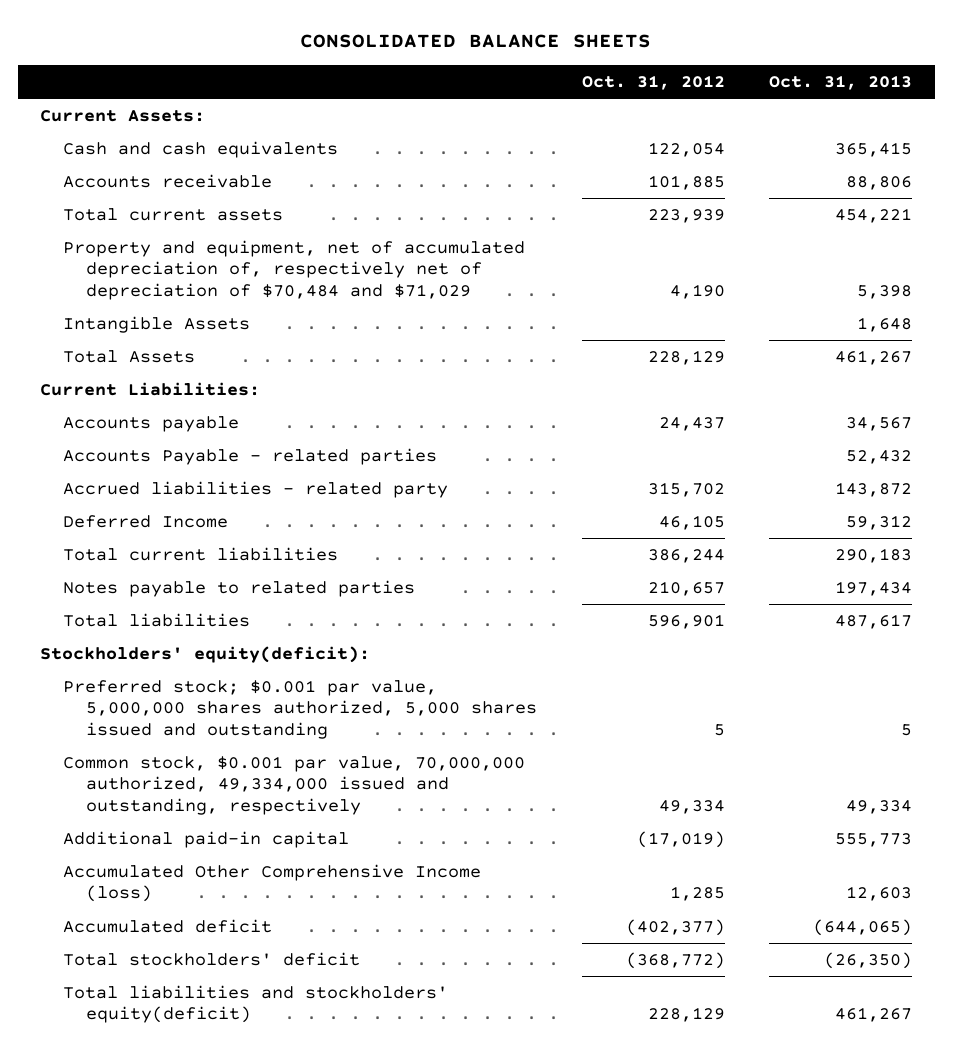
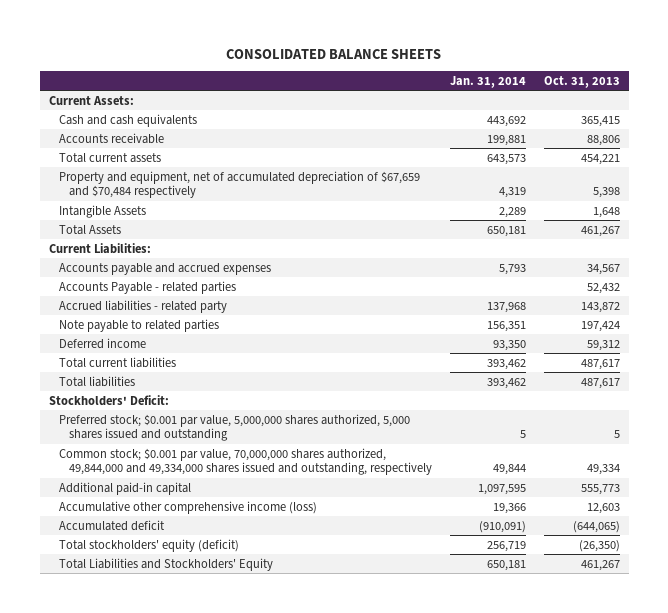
- | Oct. 31, 2012 | Oct. 31, 2013
+ | Jan. 31, 2014 | Oct. 31, 2013
- Property and equipment, net of accumulated depreciation of, respectively net of depreciation of $70,484 and $71,029 | 4,190 | 5,398
+ Property and equipment, net of accumulated depreciation of $67,659 and $70,484 respectively | 4,319 | 5,398
- Accounts payable | 24,437 | 34,567
+ Accounts payable and accrued expenses | 5,793 | 34,567
- Deferred Income | 46,105 | 59,312
- Total current liabilities | 386,244 | 290,183
- Notes payable to related parties | 210,657 | 197,434
+ Note payable to related parties | 156,351 | 197,424
+ Deferred income | 93,350 | 59,312
+ Total current liabilities | 393,462 | 487,617
- Stockholders' equity(deficit):
+ Stockholders' Deficit:
- Common stock, $0.001 par value, 70,000,000 authorized, 49,334,000 issued and outstanding, respectively | 49,334 | 49,334
+ Common stock; $0.001 par value, 70,000,000 shares authorized, 49,844,000 and 49,334,000 shares issued and outstanding, respectively | 49,844 | 49,334
- Accumulated Other Comprehensive Income (loss) | 1,285 | 12,603
+ Accumulative other comprehensive income (loss) | 19,366 | 12,603
- Total stockholders' deficit | (368,772) | (26,350)
- Total liabilities and stockholders' equity(deficit) | 228,129 | 461,267
+ Total stockholders' equity (deficit) | 256,719 | (26,350)
+ Total Liabilities and Stockholders' Equity | 650,181 | 461,267

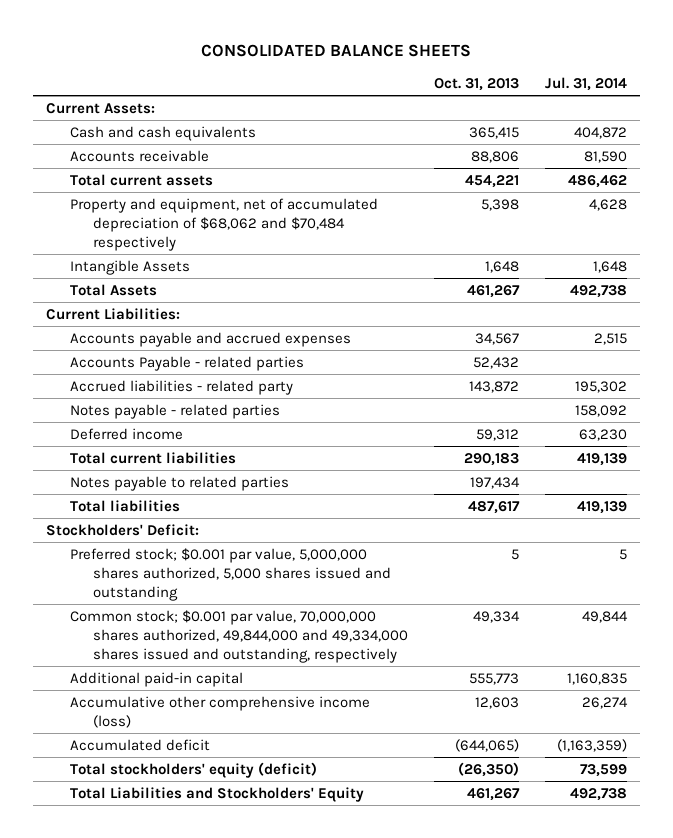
- | Jan. 31, 2014 | Oct. 31, 2013
+ | Oct. 31, 2013 | Jul. 31, 2014
- Property and equipment, net of accumulated depreciation of $67,659 and $70,484 respectively | 4,319 | 5,398
+ Property and equipment, net of accumulated depreciation of $68,062 and $70,484 respectively | 5,398 | 4,628
- Note payable to related parties | 156,351 | 197,424
+ Notes payable - related parties | | 158,092
- Total current liabilities | 393,462 | 487,617
+ Total current liabilities | 290,183 | 419,139
+ Notes payable to related parties | 197,434 |

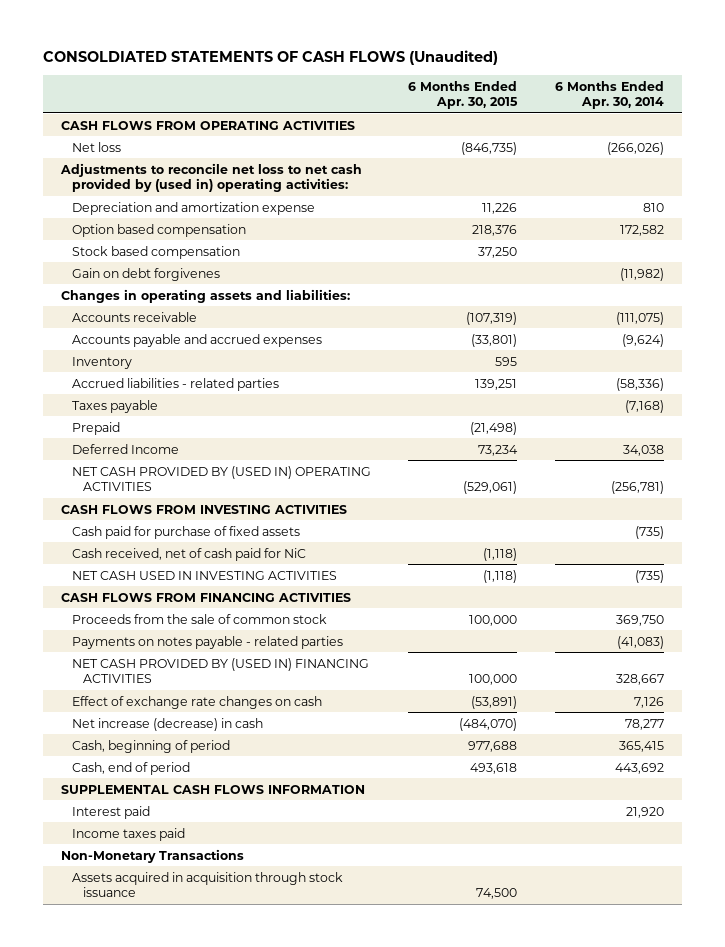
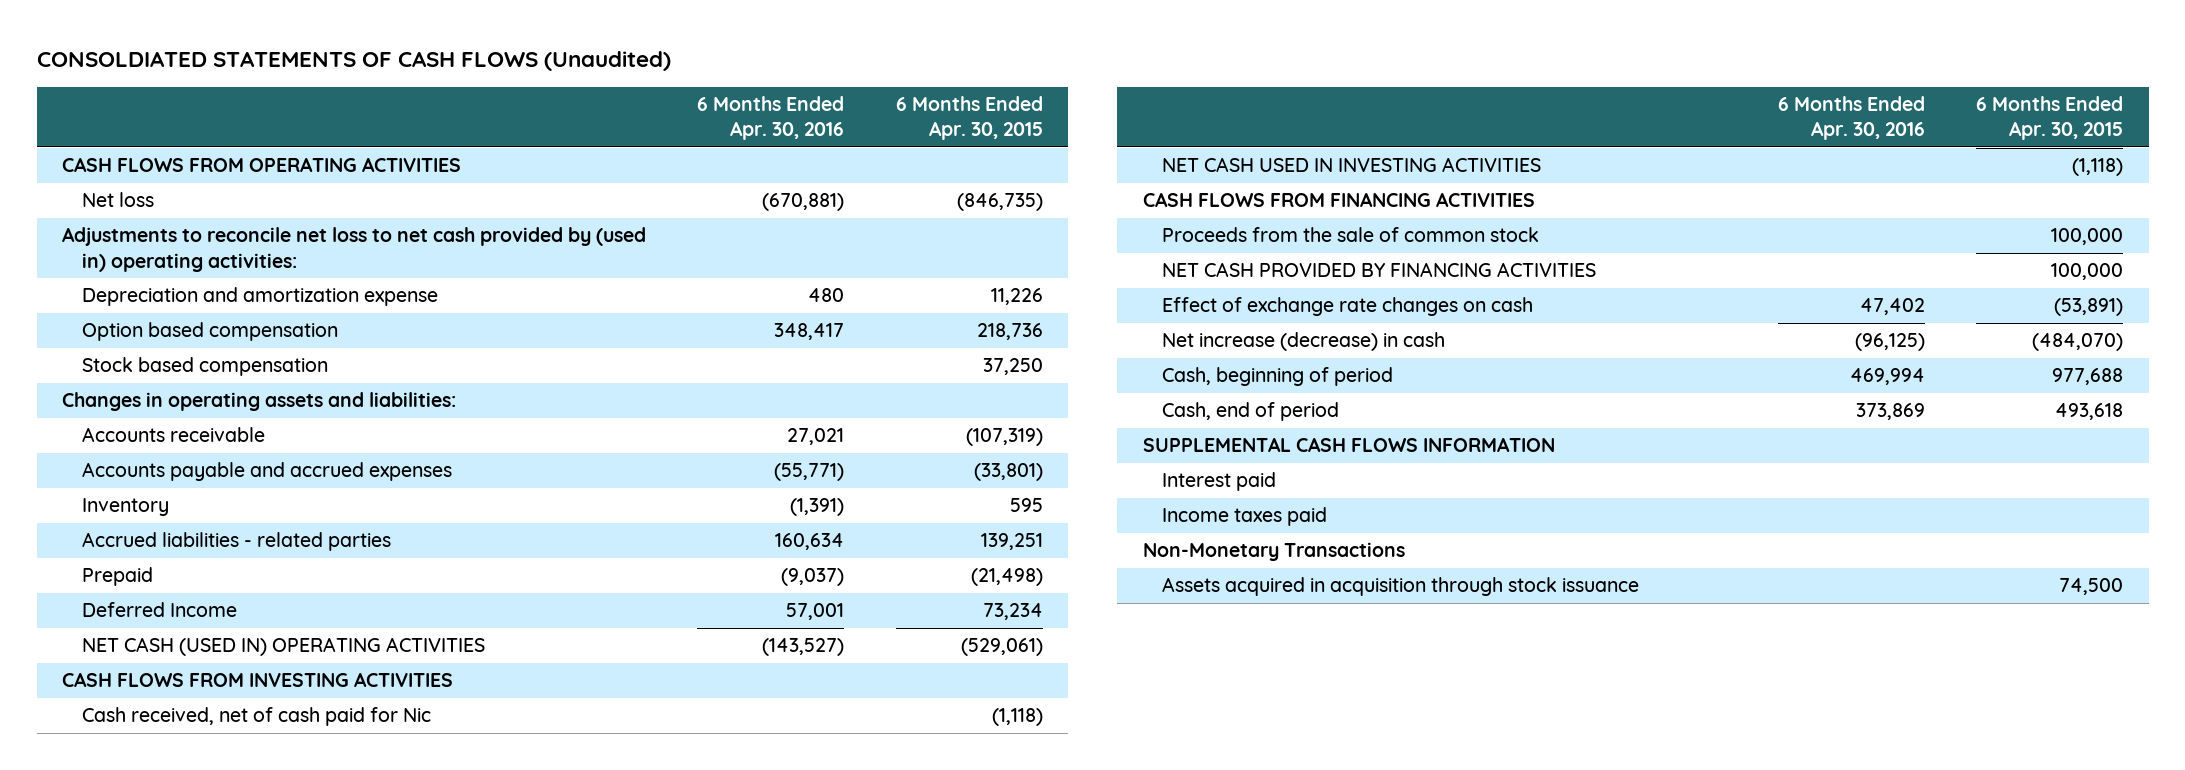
- | 6 Months Ended Apr. 30, 2015 | 6 Months Ended Apr. 30, 2014
+ | 6 Months Ended Apr. 30, 2016 | 6 Months Ended Apr. 30, 2015
- Option based compensation | 218,376 | 172,582
+ Option based compensation | 348,417 | 218,736
- Gain on debt forgivenes | | (11,982)
- Taxes payable | | (7,168)
- NET CASH PROVIDED BY (USED IN) OPERATING ACTIVITIES | (529,061) | (256,781)
+ NET CASH (USED IN) OPERATING ACTIVITIES | (143,527) | (529,061)
- Cash paid for purchase of fixed assets | | (735)
- Cash received, net of cash paid for NiC | (1,118) |
+ Cash received, net of cash paid for Nic | | (1,118)
- Payments on notes payable - related parties | | (41,083)
- NET CASH PROVIDED BY (USED IN) FINANCING ACTIVITIES | 100,000 | 328,667
+ NET CASH PROVIDED BY FINANCING ACTIVITIES | | 100,000

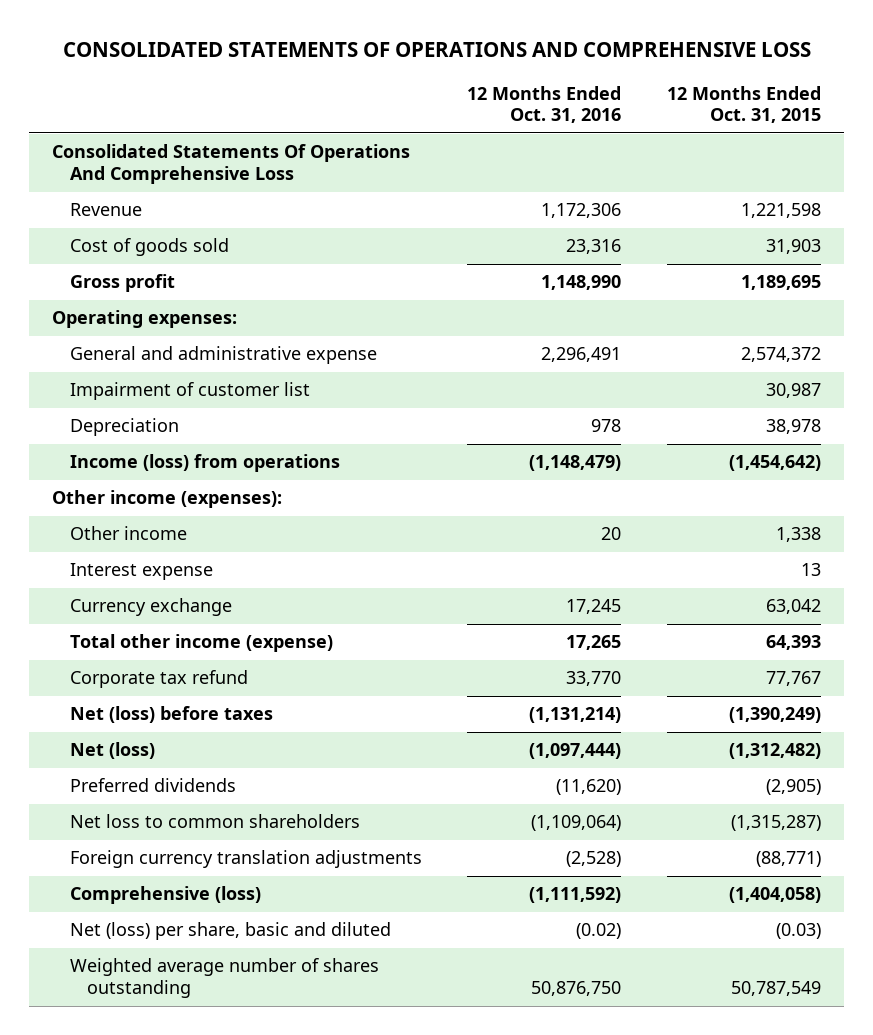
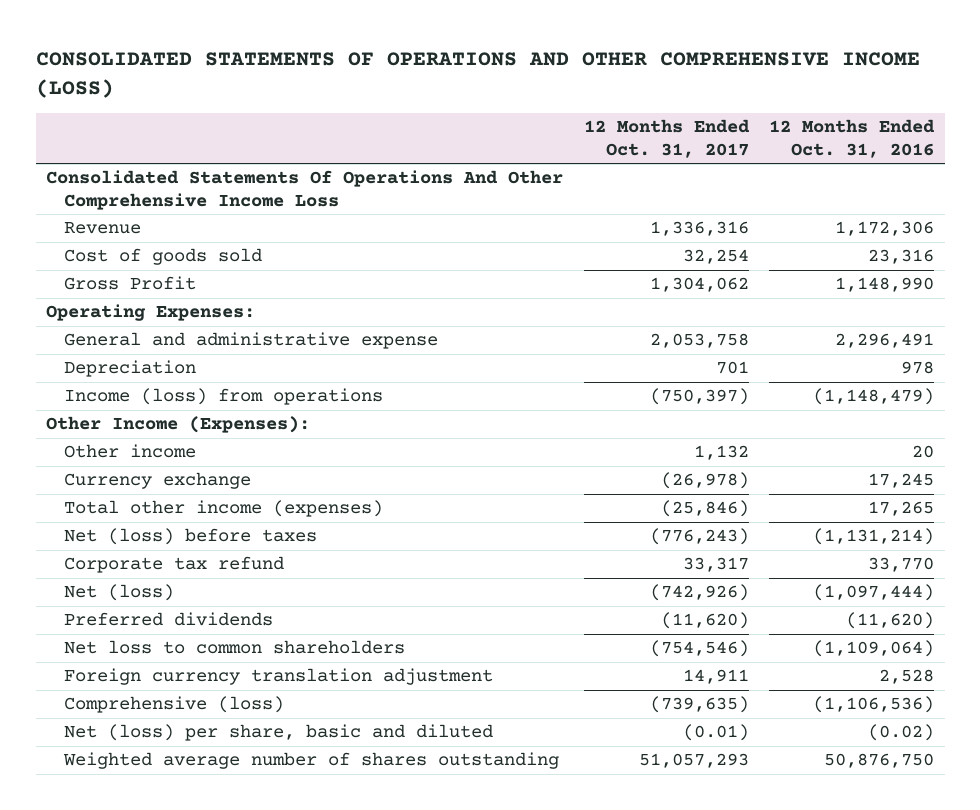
- CONSOLIDATED STATEMENTS OF OPERATIONS AND COMPREHENSIVE LOSS
+ CONSOLIDATED STATEMENTS OF OPERATIONS AND OTHER COMPREHENSIVE INCOME (LOSS)
- | 12 Months Ended Oct. 31, 2016 | 12 Months Ended Oct. 31, 2015
+ | 12 Months Ended Oct. 31, 2017 | 12 Months Ended Oct. 31, 2016
- Consolidated Statements Of Operations And Comprehensive Loss
+ Consolidated Statements Of Operations And Other Comprehensive Income Loss
- Gross profit | 1,148,990 | 1,189,695
- Operating expenses:
+ Gross Profit | 1,304,062 | 1,148,990
+ Operating Expenses:
- Impairment of customer list | | 30,987
- Other income (expenses):
+ Other Income (Expenses):
- Interest expense | | 13
- Total other income (expense) | 17,265 | 64,393
+ Total other income (expenses) | (25,846) | 17,265
moved down: Corporate tax refund | 33,317 | 33,770
- Foreign currency translation adjustments | (2,528) | (88,771)
- Comprehensive (loss) | (1,111,592) | (1,404,058)
+ Foreign currency translation adjustment | 14,911 | 2,528
+ Comprehensive (loss) | (739,635) | (1,106,536)

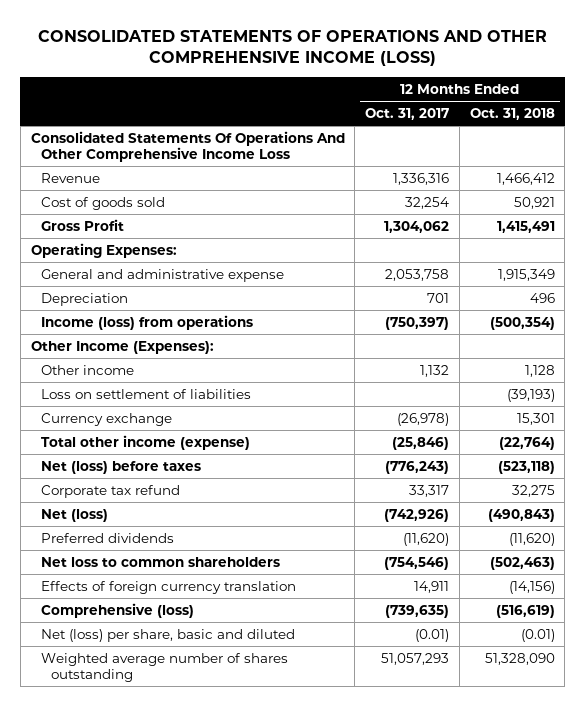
- | 12 Months Ended Oct. 31, 2017 | 12 Months Ended Oct. 31, 2016
+ | 12 Months Ended Oct. 31, 2017 | 12 Months Ended Oct. 31, 2018
+ Loss on settlement of liabilities | | (39,193)
- Total other income (expenses) | (25,846) | 17,265
+ Total other income (expense) | (25,846) | (22,764)
- Foreign currency translation adjustment | 14,911 | 2,528
+ Effects of foreign currency translation | 14,911 | (14,156)

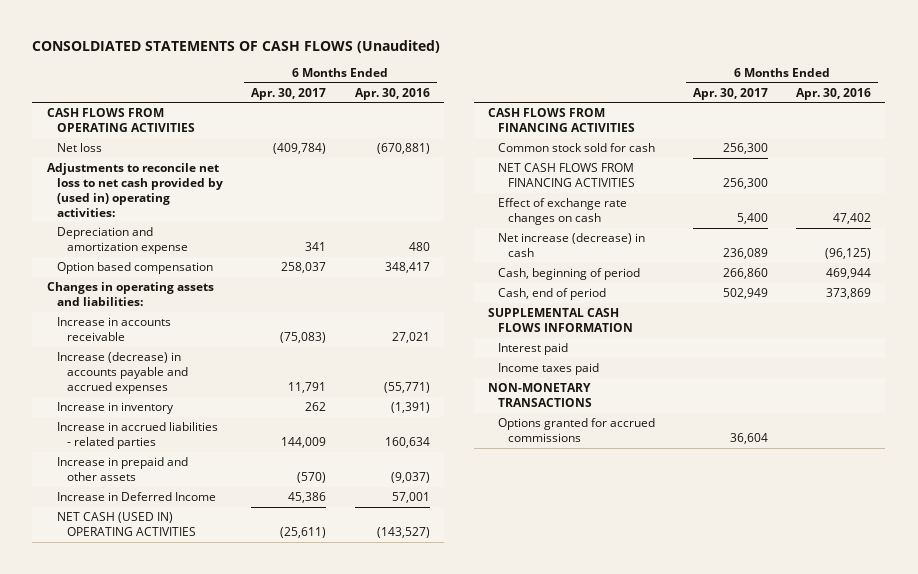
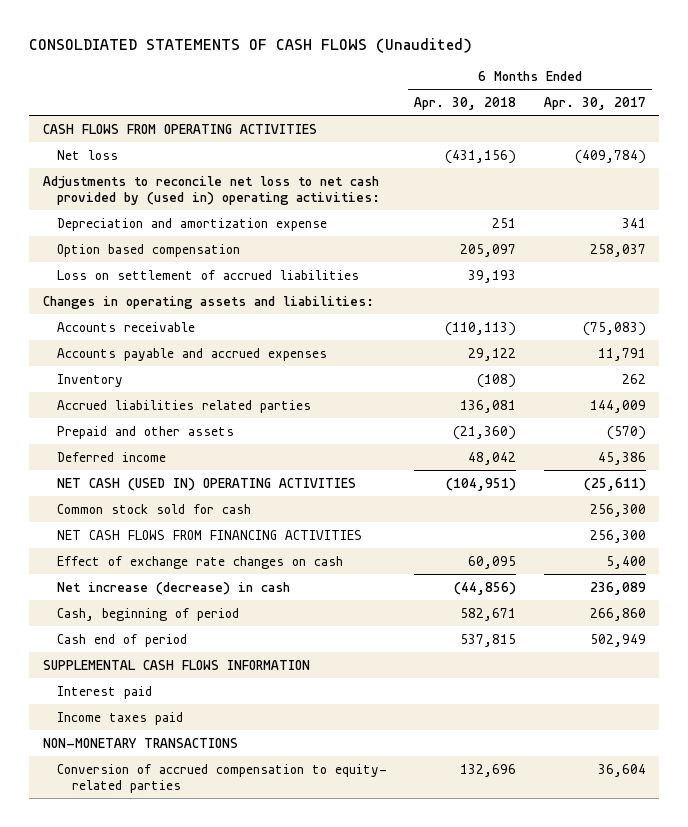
- | 6 Months Ended Apr. 30, 2017 | 6 Months Ended Apr. 30, 2016
+ | 6 Months Ended Apr. 30, 2018 | 6 Months Ended Apr. 30, 2017
+ Loss on settlement of accrued liabilities | 39,193 |
- Increase in accounts receivable | (75,083) | 27,021
- Increase (decrease) in accounts payable and accrued expenses | 11,791 | (55,771)
- Increase in inventory | 262 | (1,391)
- Increase in accrued liabilities - related parties | 144,009 | 160,634
- Increase in prepaid and other assets | (570) | (9,037)
- Increase in Deferred Income | 45,386 | 57,001
+ Accounts receivable | (110,113) | (75,083)
+ Accounts payable and accrued expenses | 29,122 | 11,791
+ Inventory | (108) | 262
+ Accrued liabilities related parties | 136,081 | 144,009
+ Prepaid and other assets | (21,360) | (570)
+ Deferred income | 48,042 | 45,386
- CASH FLOWS FROM FINANCING ACTIVITIES
- Cash, end of period | 502,949 | 373,869
+ Cash end of period | 537,815 | 502,949
- Options granted for accrued commissions | 36,604 |
+ Conversion of accrued compensation to equity- related parties | 132,696 | 36,604

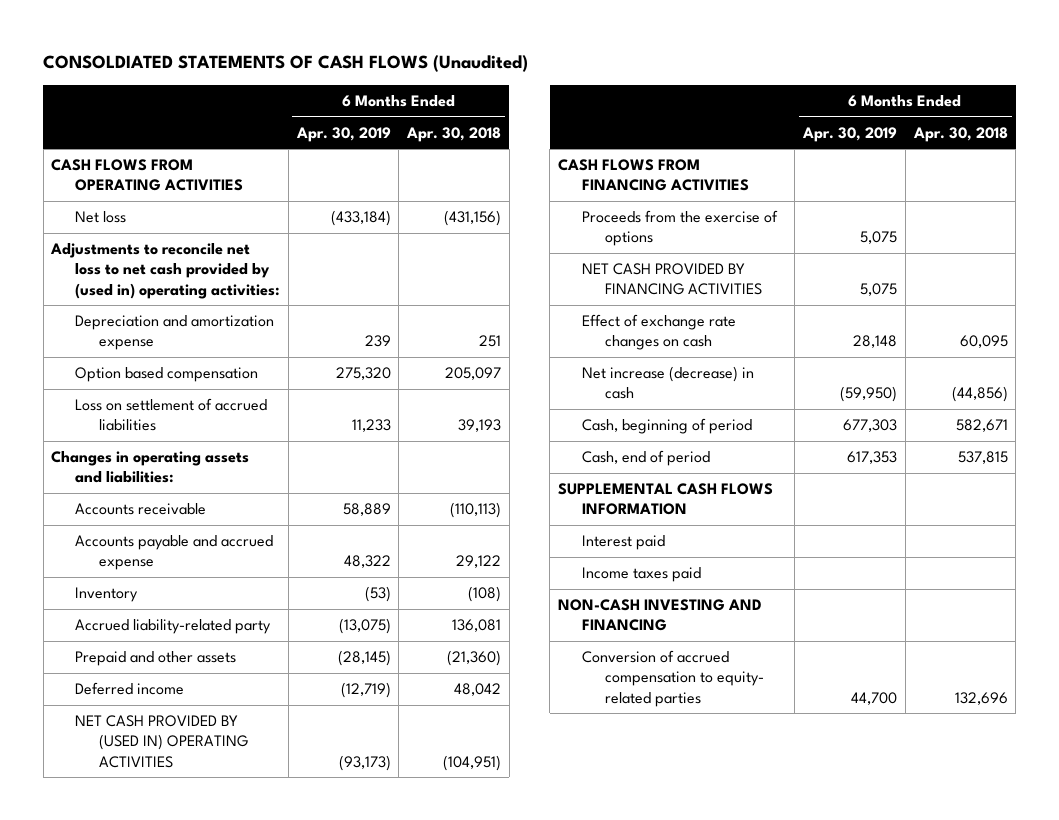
- | 6 Months Ended Apr. 30, 2018 | 6 Months Ended Apr. 30, 2017
+ | 6 Months Ended Apr. 30, 2019 | 6 Months Ended Apr. 30, 2018
- Accounts payable and accrued expenses | 29,122 | 11,791
+ Accounts payable and accrued expense | 48,322 | 29,122
- Accrued liabilities related parties | 136,081 | 144,009
+ Accrued liability-related party | (13,075) | 136,081
- NET CASH (USED IN) OPERATING ACTIVITIES | (104,951) | (25,611)
- Common stock sold for cash | | 256,300
- NET CASH FLOWS FROM FINANCING ACTIVITIES | | 256,300
+ NET CASH PROVIDED BY (USED IN) OPERATING ACTIVITIES | (93,173) | (104,951)
+ CASH FLOWS FROM FINANCING ACTIVITIES
+ Proceeds from the exercise of options | 5,075 |
+ NET CASH PROVIDED BY FINANCING ACTIVITIES | 5,075 |
- Cash end of period | 537,815 | 502,949
+ Cash, end of period | 617,353 | 537,815
- NON-MONETARY TRANSACTIONS
+ NON-CASH INVESTING AND FINANCING

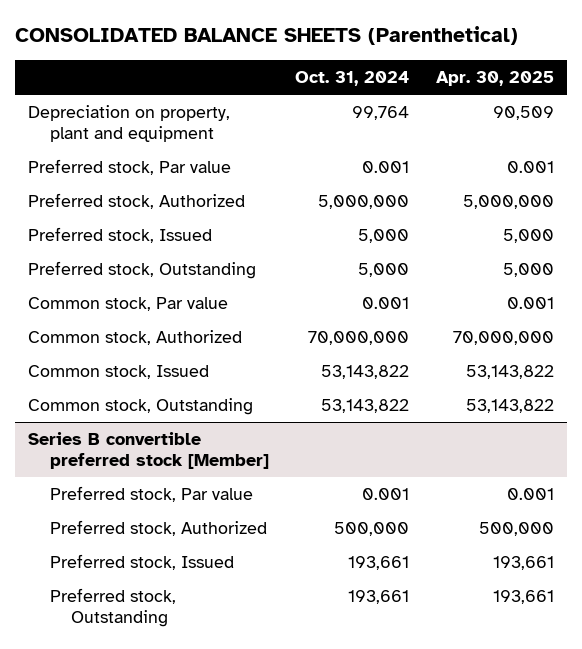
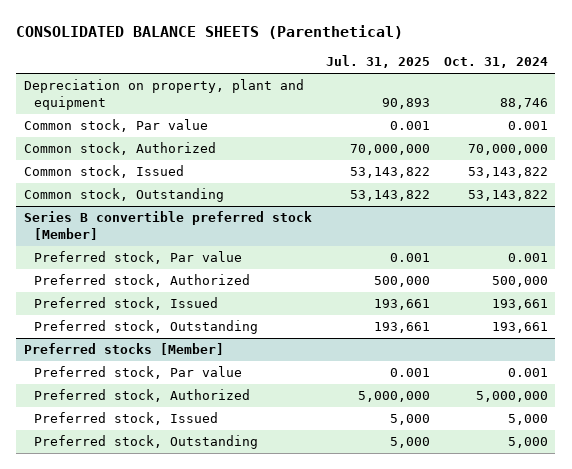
- | Oct. 31, 2024 | Apr. 30, 2025
+ | Jul. 31, 2025 | Oct. 31, 2024
- Depreciation on property, plant and equipment | 99,764 | 90,509
- Preferred stock, Par value | 0.001 | 0.001
- Preferred stock, Authorized | 5,000,000 | 5,000,000
- Preferred stock, Issued | 5,000 | 5,000
- Preferred stock, Outstanding | 5,000 | 5,000
+ Depreciation on property, plant and equipment | 90,893 | 88,746
+ Preferred stocks [Member]
+ Preferred stock, Par value | 0.001 | 0.001
+ Preferred stock, Authorized | 5,000,000 | 5,000,000
+ Preferred stock, Issued | 5,000 | 5,000
+ Preferred stock, Outstanding | 5,000 | 5,000

